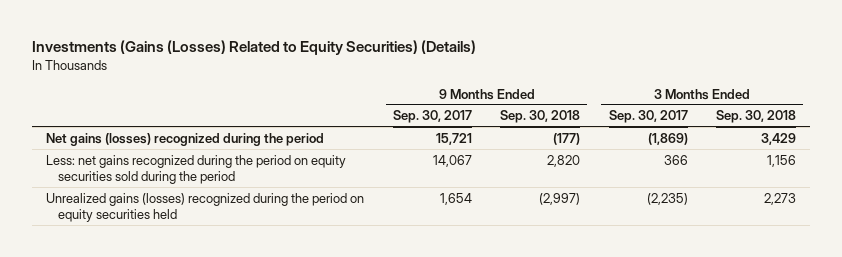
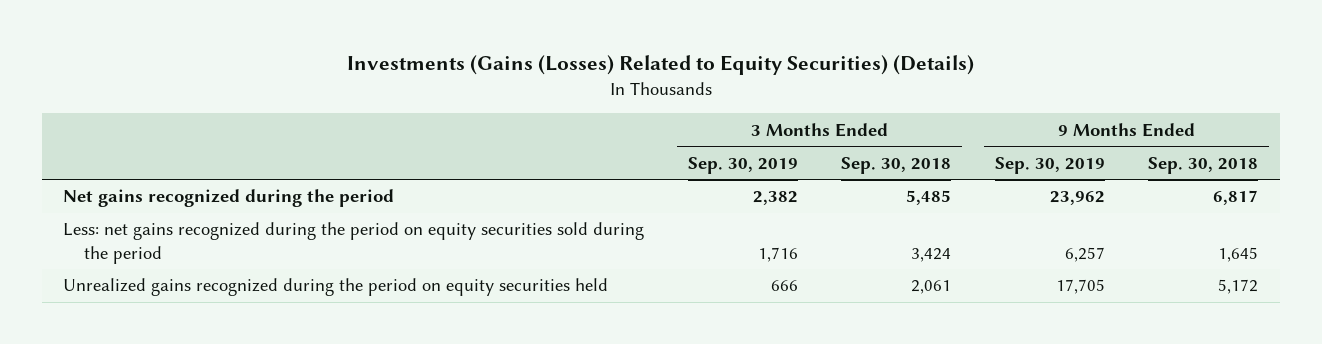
- | 9 Months Ended Sep. 30, 2017 | 9 Months Ended Sep. 30, 2018 | 3 Months Ended Sep. 30, 2017 | 3 Months Ended Sep. 30, 2018
+ | 3 Months Ended Sep. 30, 2019 | 3 Months Ended Sep. 30, 2018 | 9 Months Ended Sep. 30, 2019 | 9 Months Ended Sep. 30, 2018
- Net gains (losses) recognized during the period | 15,721 | (177) | (1,869) | 3,429
- Less: net gains recognized during the period on equity securities sold during the period | 14,067 | 2,820 | 366 | 1,156
- Unrealized gains (losses) recognized during the period on equity securities held | 1,654 | (2,997) | (2,235) | 2,273
+ Net gains recognized during the period | 2,382 | 5,485 | 23,962 | 6,817
+ Less: net gains recognized during the period on equity securities sold during the period | 1,716 | 3,424 | 6,257 | 1,645
+ Unrealized gains recognized during the period on equity securities held | 666 | 2,061 | 17,705 | 5,172

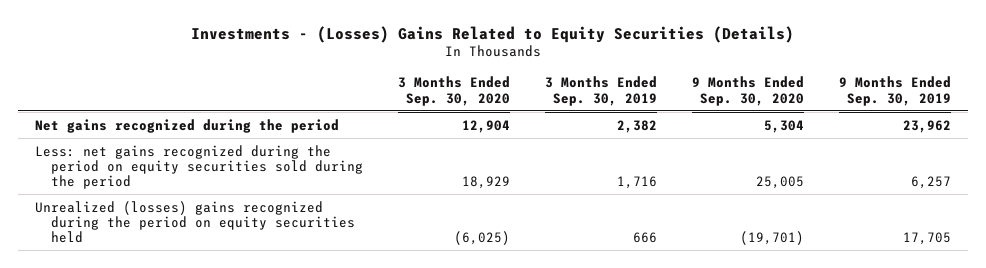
- Investments (Gains (Losses) Related to Equity Securities) (Details)
+ Investments - (Losses) Gains Related to Equity Securities (Details)
- | 3 Months Ended Sep. 30, 2019 | 3 Months Ended Sep. 30, 2018 | 9 Months Ended Sep. 30, 2019 | 9 Months Ended Sep. 30, 2018
+ | 3 Months Ended Sep. 30, 2020 | 3 Months Ended Sep. 30, 2019 | 9 Months Ended Sep. 30, 2020 | 9 Months Ended Sep. 30, 2019
- Unrealized gains recognized during the period on equity securities held | 666 | 2,061 | 17,705 | 5,172
+ Unrealized (losses) gains recognized during the period on equity securities held | (6,025) | 666 | (19,701) | 17,705

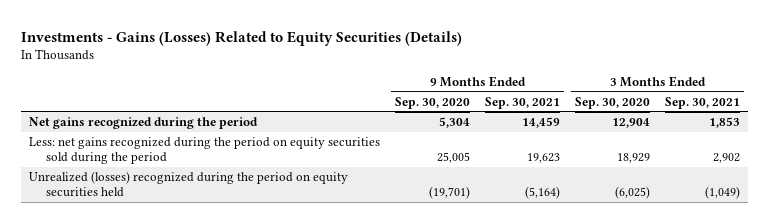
- Investments - (Losses) Gains Related to Equity Securities (Details)
+ Investments - Gains (Losses) Related to Equity Securities (Details)
- | 3 Months Ended Sep. 30, 2020 | 3 Months Ended Sep. 30, 2019 | 9 Months Ended Sep. 30, 2020 | 9 Months Ended Sep. 30, 2019
+ | 9 Months Ended Sep. 30, 2020 | 9 Months Ended Sep. 30, 2021 | 3 Months Ended Sep. 30, 2020 | 3 Months Ended Sep. 30, 2021
- Unrealized (losses) gains recognized during the period on equity securities held | (6,025) | 666 | (19,701) | 17,705
+ Unrealized (losses) recognized during the period on equity securities held | (19,701) | (5,164) | (6,025) | (1,049)

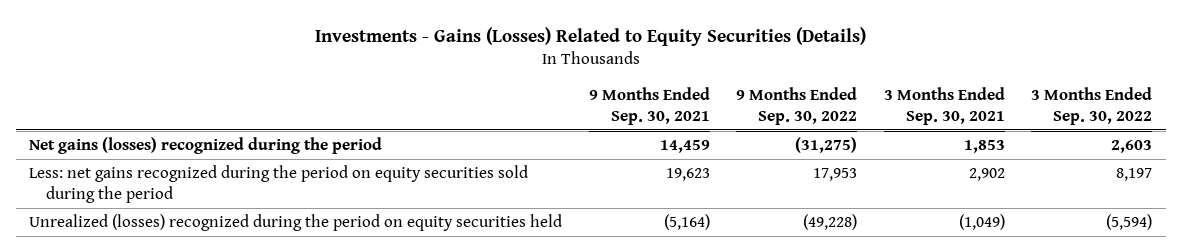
- | 9 Months Ended Sep. 30, 2020 | 9 Months Ended Sep. 30, 2021 | 3 Months Ended Sep. 30, 2020 | 3 Months Ended Sep. 30, 2021
+ | 9 Months Ended Sep. 30, 2021 | 9 Months Ended Sep. 30, 2022 | 3 Months Ended Sep. 30, 2021 | 3 Months Ended Sep. 30, 2022
- Net gains recognized during the period | 5,304 | 14,459 | 12,904 | 1,853
+ Net gains (losses) recognized during the period | 14,459 | (31,275) | 1,853 | 2,603

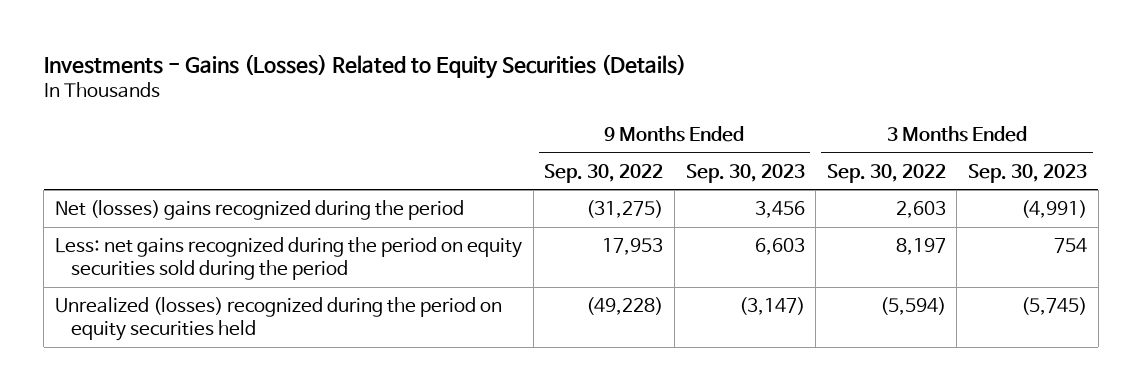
- | 9 Months Ended Sep. 30, 2021 | 9 Months Ended Sep. 30, 2022 | 3 Months Ended Sep. 30, 2021 | 3 Months Ended Sep. 30, 2022
+ | 9 Months Ended Sep. 30, 2022 | 9 Months Ended Sep. 30, 2023 | 3 Months Ended Sep. 30, 2022 | 3 Months Ended Sep. 30, 2023
- Net gains (losses) recognized during the period | 14,459 | (31,275) | 1,853 | 2,603
+ Net (losses) gains recognized during the period | (31,275) | 3,456 | 2,603 | (4,991)

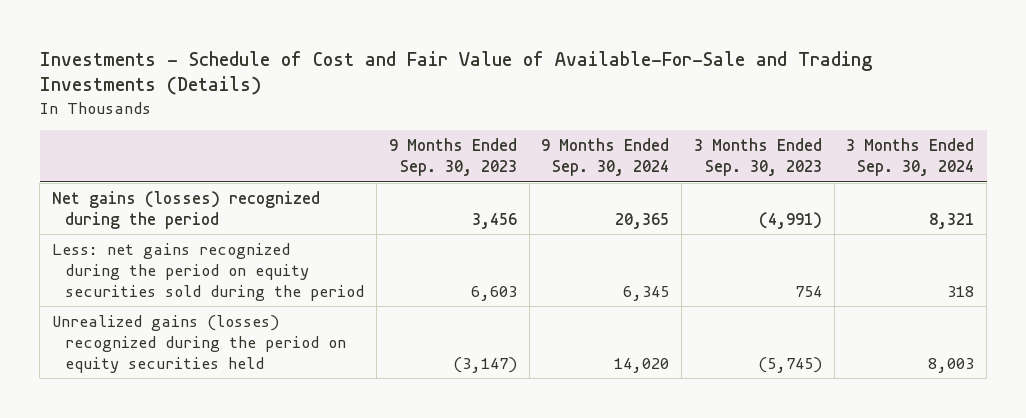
- Investments - Gains (Losses) Related to Equity Securities (Details)
+ Investments - Schedule of Cost and Fair Value of Available-For-Sale and Trading Investments (Details)
- | 9 Months Ended Sep. 30, 2022 | 9 Months Ended Sep. 30, 2023 | 3 Months Ended Sep. 30, 2022 | 3 Months Ended Sep. 30, 2023
+ | 9 Months Ended Sep. 30, 2023 | 9 Months Ended Sep. 30, 2024 | 3 Months Ended Sep. 30, 2023 | 3 Months Ended Sep. 30, 2024
- Net (losses) gains recognized during the period | (31,275) | 3,456 | 2,603 | (4,991)
+ Net gains (losses) recognized during the period | 3,456 | 20,365 | (4,991) | 8,321
- Unrealized (losses) recognized during the period on equity securities held | (49,228) | (3,147) | (5,594) | (5,745)
+ Unrealized gains (losses) recognized during the period on equity securities held | (3,147) | 14,020 | (5,745) | 8,003

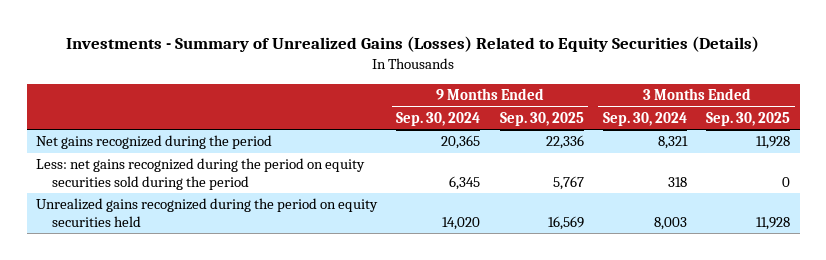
- Investments - Schedule of Cost and Fair Value of Available-For-Sale and Trading Investments (Details)
+ Investments - Summary of Unrealized Gains (Losses) Related to Equity Securities (Details)
- | 9 Months Ended Sep. 30, 2023 | 9 Months Ended Sep. 30, 2024 | 3 Months Ended Sep. 30, 2023 | 3 Months Ended Sep. 30, 2024
+ | 9 Months Ended Sep. 30, 2024 | 9 Months Ended Sep. 30, 2025 | 3 Months Ended Sep. 30, 2024 | 3 Months Ended Sep. 30, 2025
- Net gains (losses) recognized during the period | 3,456 | 20,365 | (4,991) | 8,321
+ Net gains recognized during the period | 20,365 | 22,336 | 8,321 | 11,928
- Unrealized gains (losses) recognized during the period on equity securities held | (3,147) | 14,020 | (5,745) | 8,003
+ Unrealized gains recognized during the period on equity securities held | 14,020 | 16,569 | 8,003 | 11,928

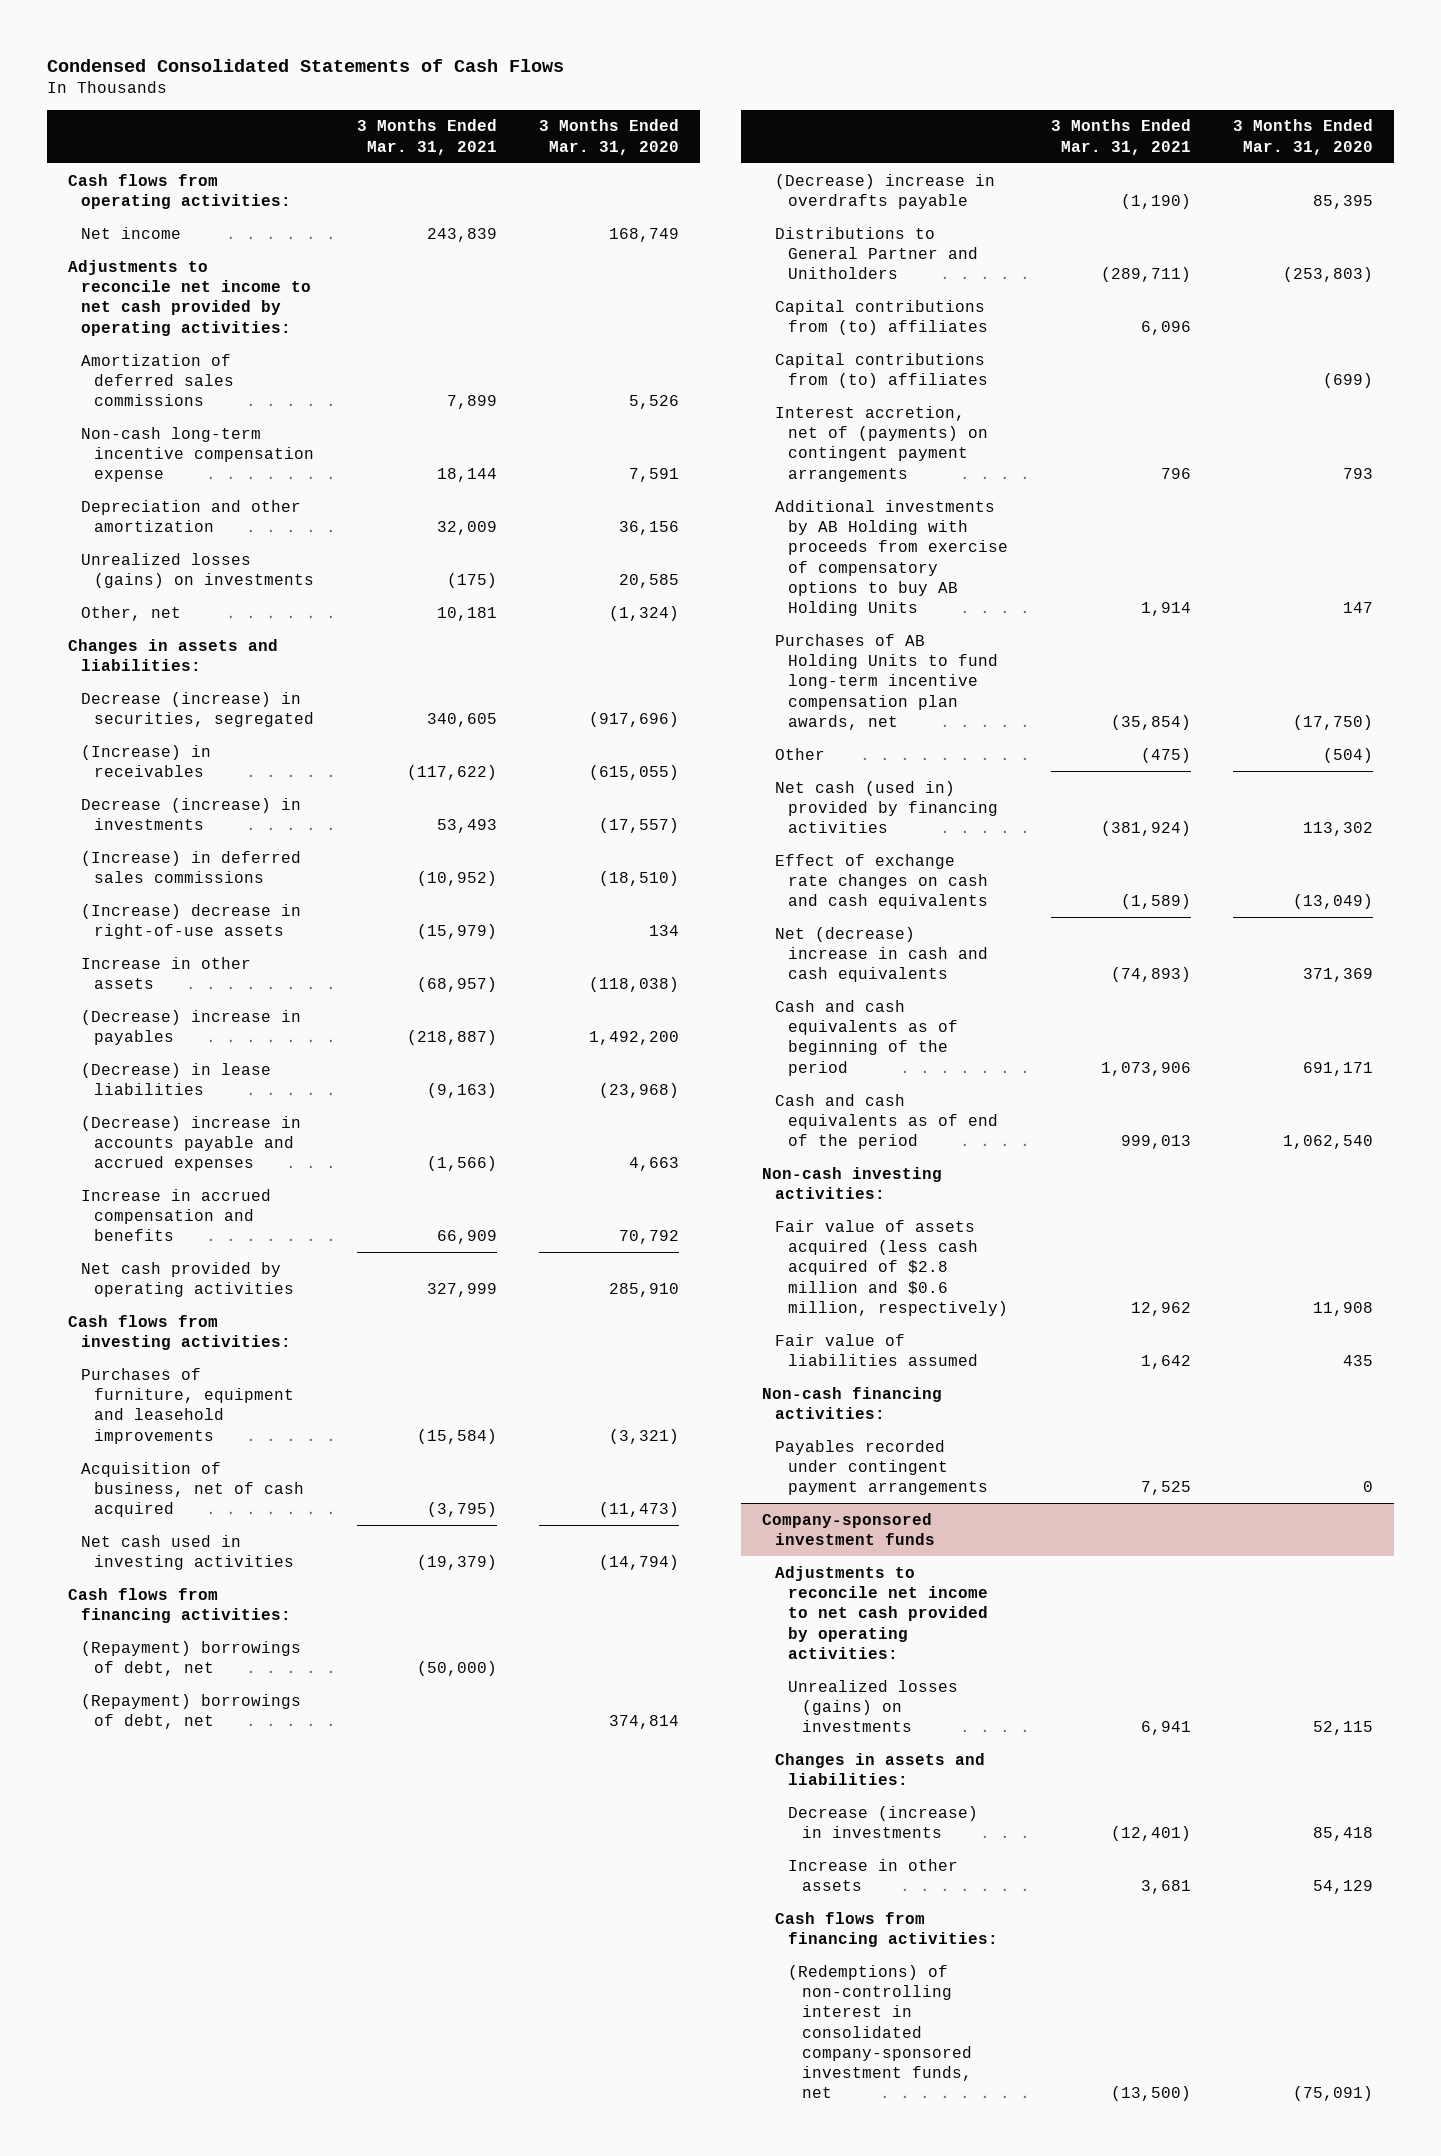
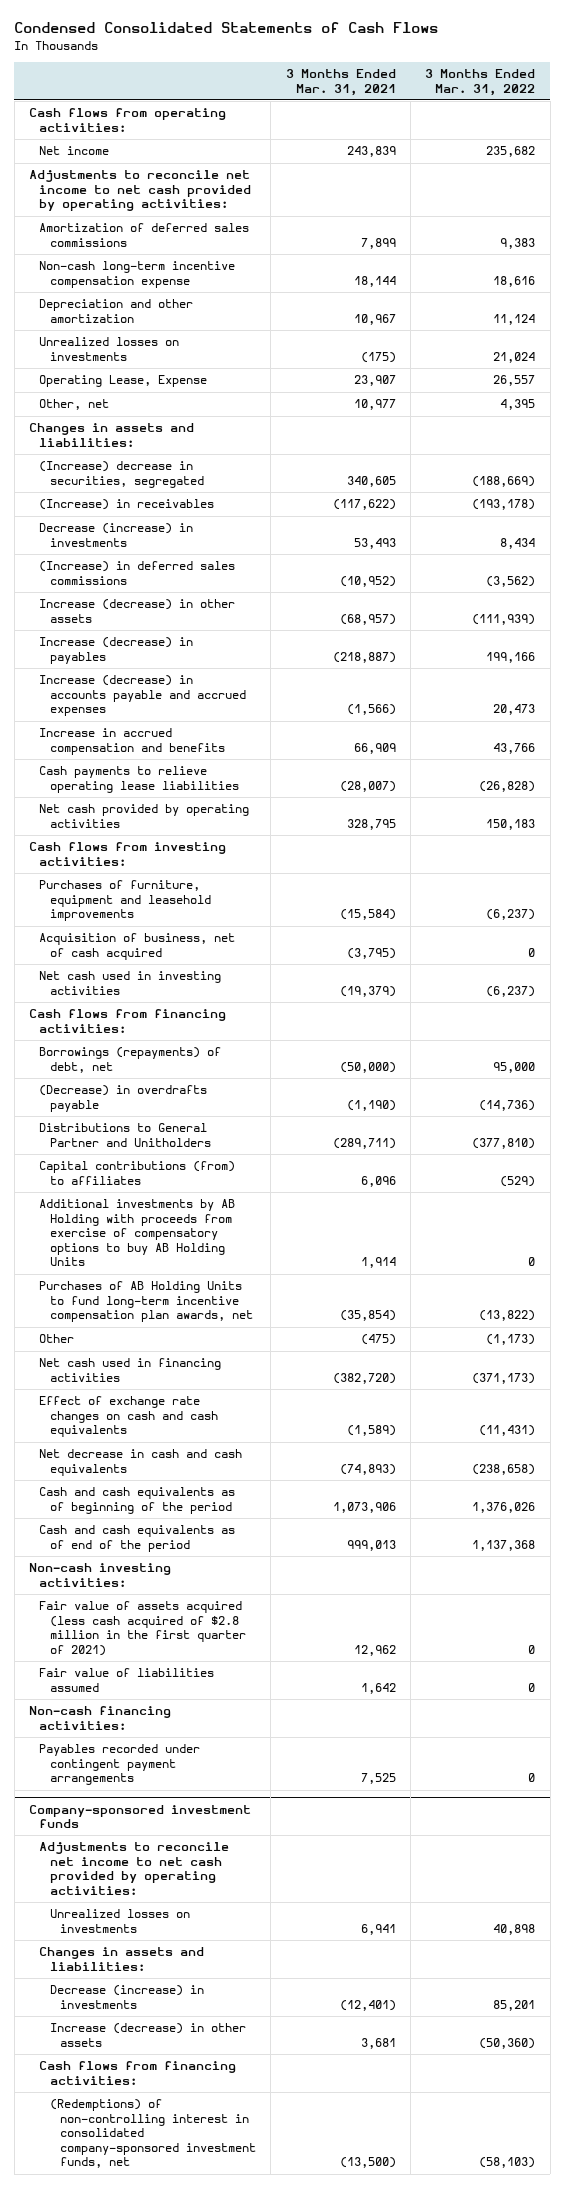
- | 3 Months Ended Mar. 31, 2021 | 3 Months Ended Mar. 31, 2020
+ | 3 Months Ended Mar. 31, 2021 | 3 Months Ended Mar. 31, 2022
- Depreciation and other amortization | 32,009 | 36,156
- Unrealized losses (gains) on investments | (175) | 20,585
- Other, net | 10,181 | (1,324)
+ Depreciation and other amortization | 10,967 | 11,124
+ Unrealized losses on investments | (175) | 21,024
+ Operating Lease, Expense | 23,907 | 26,557
+ Other, net | 10,977 | 4,395
- Decrease (increase) in securities, segregated | 340,605 | (917,696)
+ (Increase) decrease in securities, segregated | 340,605 | (188,669)
- (Increase) decrease in right-of-use assets | (15,979) | 134
- Increase in other assets | (68,957) | (118,038)
- (Decrease) increase in payables | (218,887) | 1,492,200
- (Decrease) in lease liabilities | (9,163) | (23,968)
- (Decrease) increase in accounts payable and accrued expenses | (1,566) | 4,663
+ Increase (decrease) in other assets | (68,957) | (111,939)
+ Increase (decrease) in payables | (218,887) | 199,166
+ Increase (decrease) in accounts payable and accrued expenses | (1,566) | 20,473
- Net cash provided by operating activities | 327,999 | 285,910
+ Cash payments to relieve operating lease liabilities | (28,007) | (26,828)
+ Net cash provided by operating activities | 328,795 | 150,183
- (Repayment) borrowings of debt, net | (50,000) |
- (Repayment) borrowings of debt, net | | 374,814
- (Decrease) increase in overdrafts payable | (1,190) | 85,395
+ Borrowings (repayments) of debt, net | (50,000) | 95,000
+ (Decrease) in overdrafts payable | (1,190) | (14,736)
- Capital contributions from (to) affiliates | 6,096 |
- Capital contributions from (to) affiliates | | (699)
- Interest accretion, net of (payments) on contingent payment arrangements | 796 | 793
+ Capital contributions (from) to affiliates | 6,096 | (529)
- Net cash (used in) provided by financing activities | (381,924) | 113,302
+ Net cash used in financing activities | (382,720) | (371,173)
- Net (decrease) increase in cash and cash equivalents | (74,893) | 371,369
+ Net decrease in cash and cash equivalents | (74,893) | (238,658)
- Fair value of assets acquired (less cash acquired of $2.8 million and $0.6 million, respectively) | 12,962 | 11,908
+ Fair value of assets acquired (less cash acquired of $2.8 million in the first quarter of 2021) | 12,962 | 0
@ Company-sponsored investment funds
- Unrealized losses (gains) on investments | 6,941 | 52,115
+ Unrealized losses on investments | 6,941 | 40,898
- Increase in other assets | 3,681 | 54,129
+ Increase (decrease) in other assets | 3,681 | (50,360)

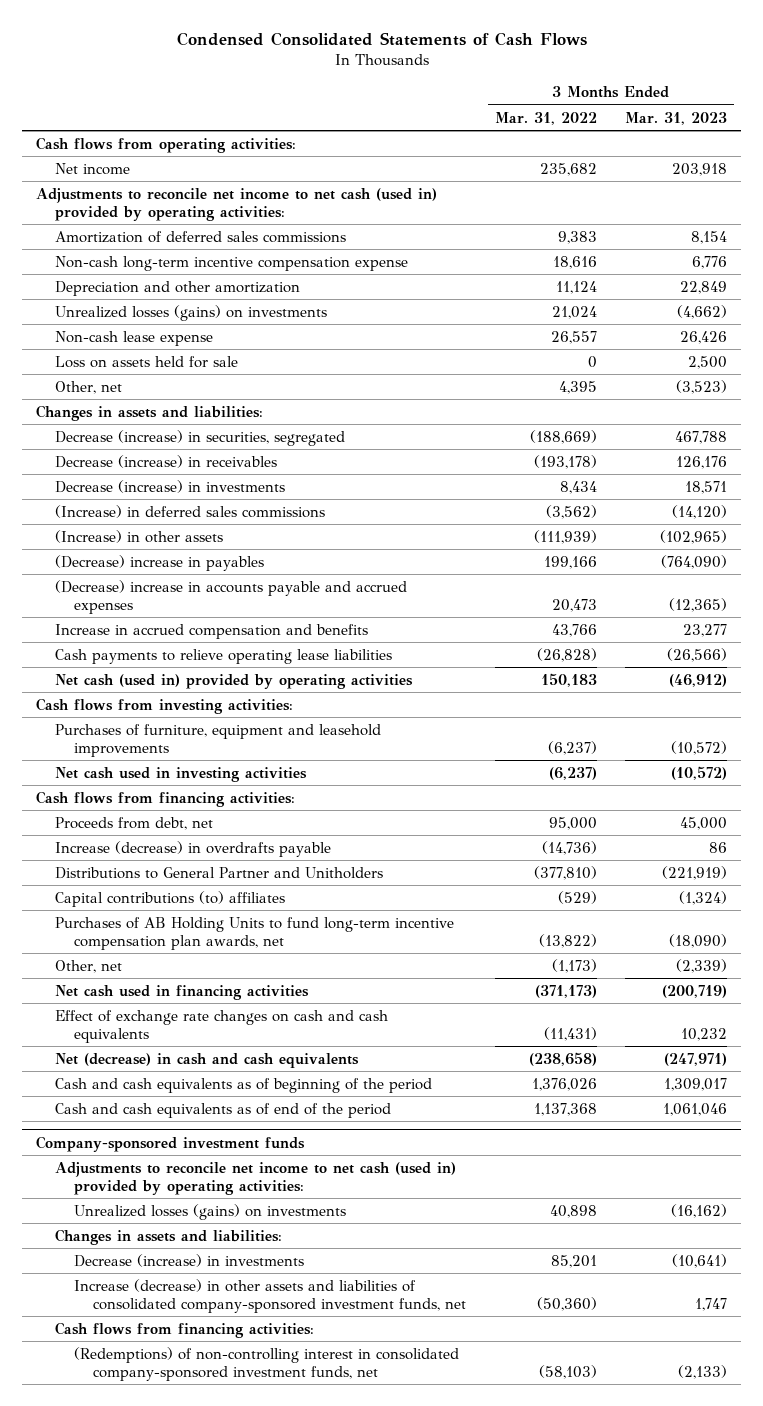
- | 3 Months Ended Mar. 31, 2021 | 3 Months Ended Mar. 31, 2022
+ | 3 Months Ended Mar. 31, 2022 | 3 Months Ended Mar. 31, 2023
- Adjustments to reconcile net income to net cash provided by operating activities:
+ Adjustments to reconcile net income to net cash (used in) provided by operating activities:
- Unrealized losses on investments | (175) | 21,024
- Operating Lease, Expense | 23,907 | 26,557
+ Unrealized losses (gains) on investments | 21,024 | (4,662)
+ Non-cash lease expense | 26,557 | 26,426
+ Loss on assets held for sale | 0 | 2,500
- (Increase) decrease in securities, segregated | 340,605 | (188,669)
- (Increase) in receivables | (117,622) | (193,178)
+ Decrease (increase) in securities, segregated | (188,669) | 467,788
+ Decrease (increase) in receivables | (193,178) | 126,176
- Increase (decrease) in other assets | (68,957) | (111,939)
- Increase (decrease) in payables | (218,887) | 199,166
- Increase (decrease) in accounts payable and accrued expenses | (1,566) | 20,473
+ (Increase) in other assets | (111,939) | (102,965)
+ (Decrease) increase in payables | 199,166 | (764,090)
+ (Decrease) increase in accounts payable and accrued expenses | 20,473 | (12,365)
- Net cash provided by operating activities | 328,795 | 150,183
+ Net cash (used in) provided by operating activities | 150,183 | (46,912)
- Acquisition of business, net of cash acquired | (3,795) | 0
- Borrowings (repayments) of debt, net | (50,000) | 95,000
- (Decrease) in overdrafts payable | (1,190) | (14,736)
+ Proceeds from debt, net | 95,000 | 45,000
+ Increase (decrease) in overdrafts payable | (14,736) | 86
- Capital contributions (from) to affiliates | 6,096 | (529)
- Additional investments by AB Holding with proceeds from exercise of compensatory options to buy AB Holding Units | 1,914 | 0
+ Capital contributions (to) affiliates | (529) | (1,324)
- Other | (475) | (1,173)
+ Other, net | (1,173) | (2,339)
- Net decrease in cash and cash equivalents | (74,893) | (238,658)
+ Net (decrease) in cash and cash equivalents | (238,658) | (247,971)
- Non-cash investing activities:
- Fair value of assets acquired (less cash acquired of $2.8 million in the first quarter of 2021) | 12,962 | 0
- Fair value of liabilities assumed | 1,642 | 0
- Non-cash financing activities:
- Payables recorded under contingent payment arrangements | 7,525 | 0
@ Company-sponsored investment funds
- Adjustments to reconcile net income to net cash provided by operating activities:
- Unrealized losses on investments | 6,941 | 40,898
+ Adjustments to reconcile net income to net cash (used in) provided by operating activities:
+ Unrealized losses (gains) on investments | 40,898 | (16,162)
- Increase (decrease) in other assets | 3,681 | (50,360)
+ Increase (decrease) in other assets and liabilities of consolidated company-sponsored investment funds, net | (50,360) | 1,747

